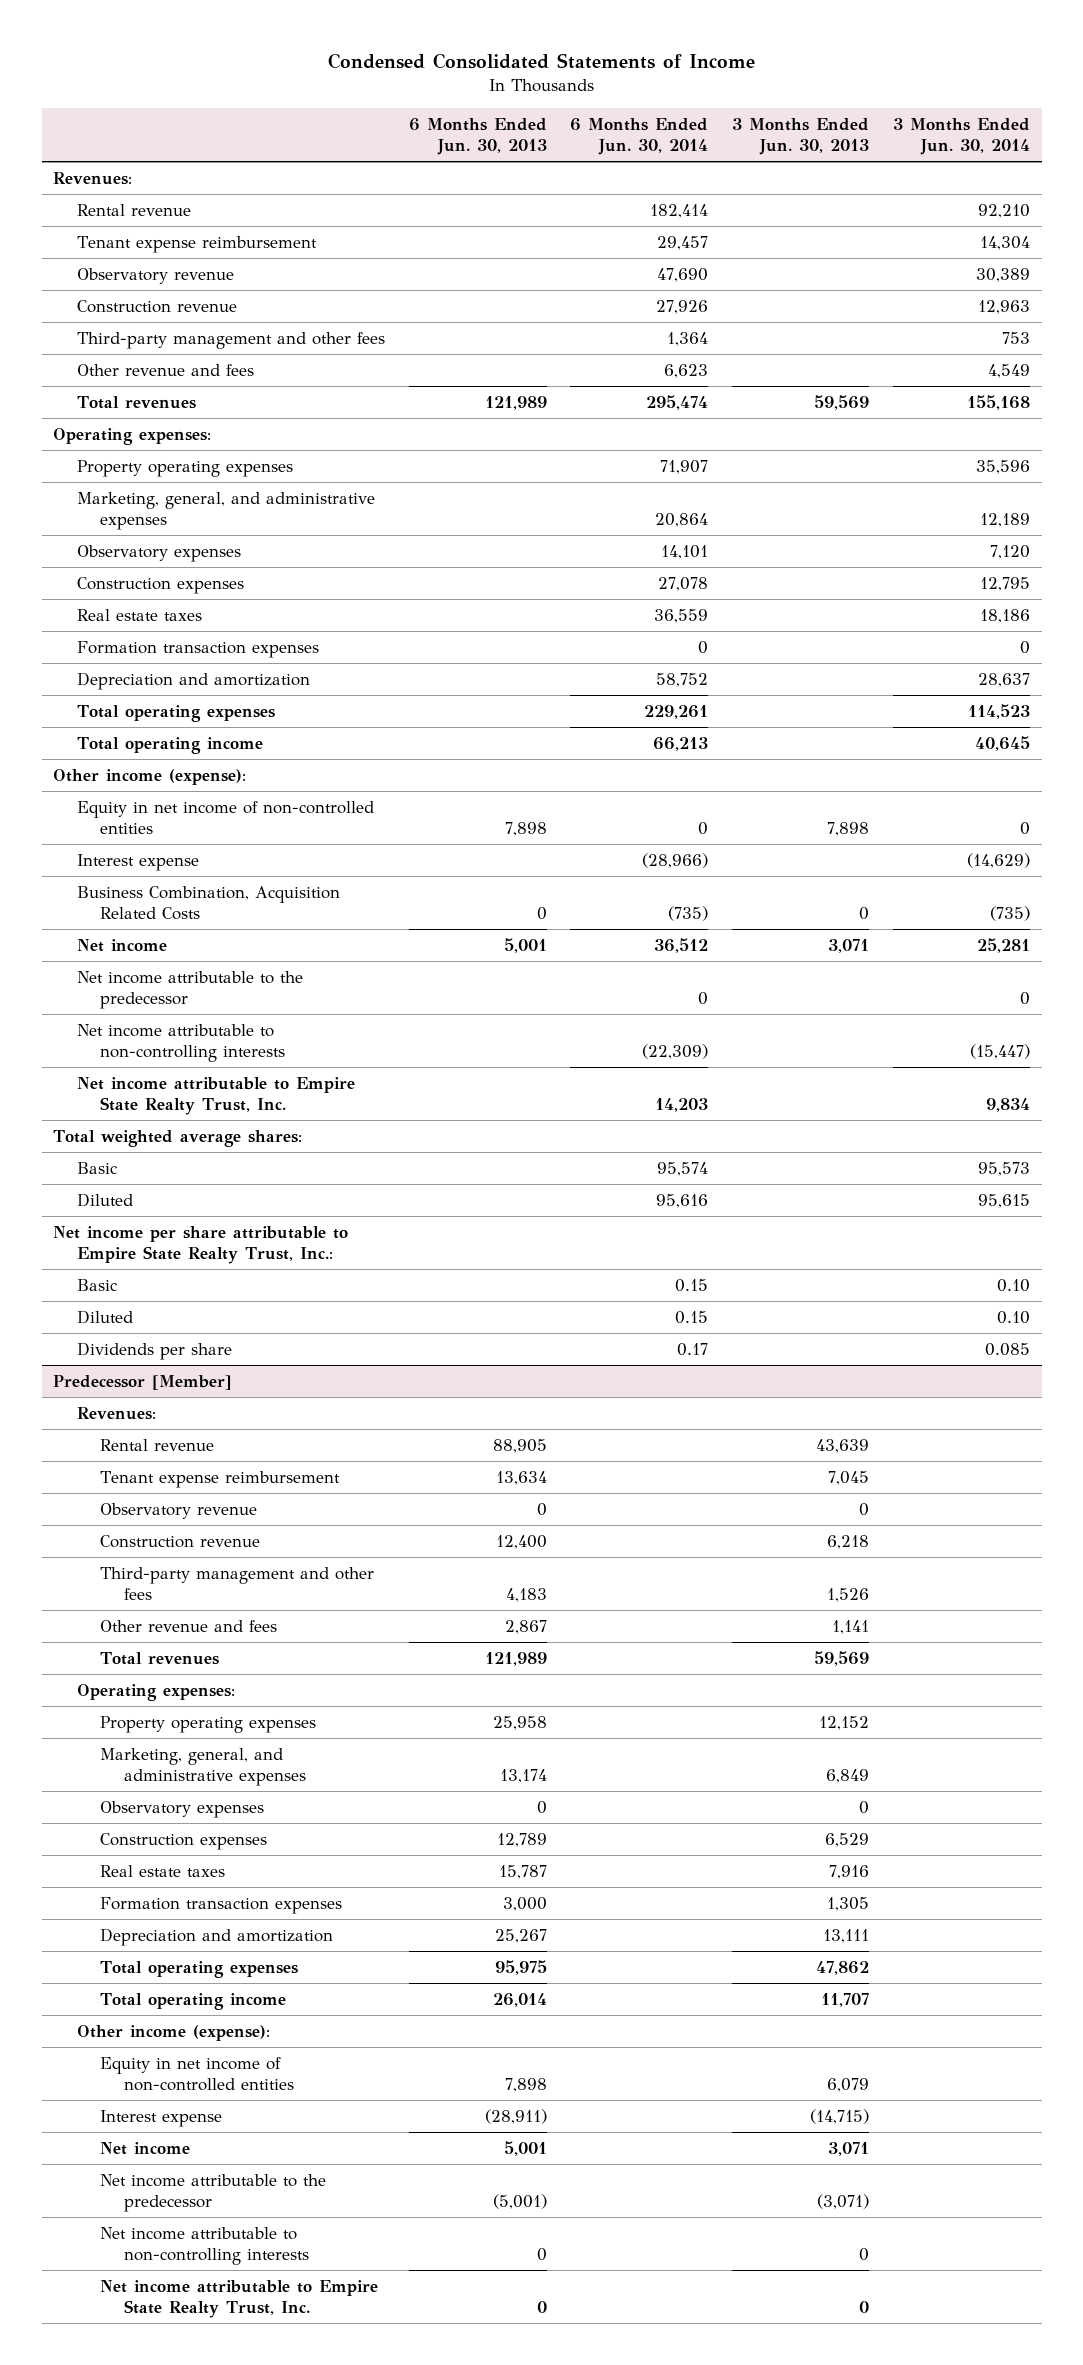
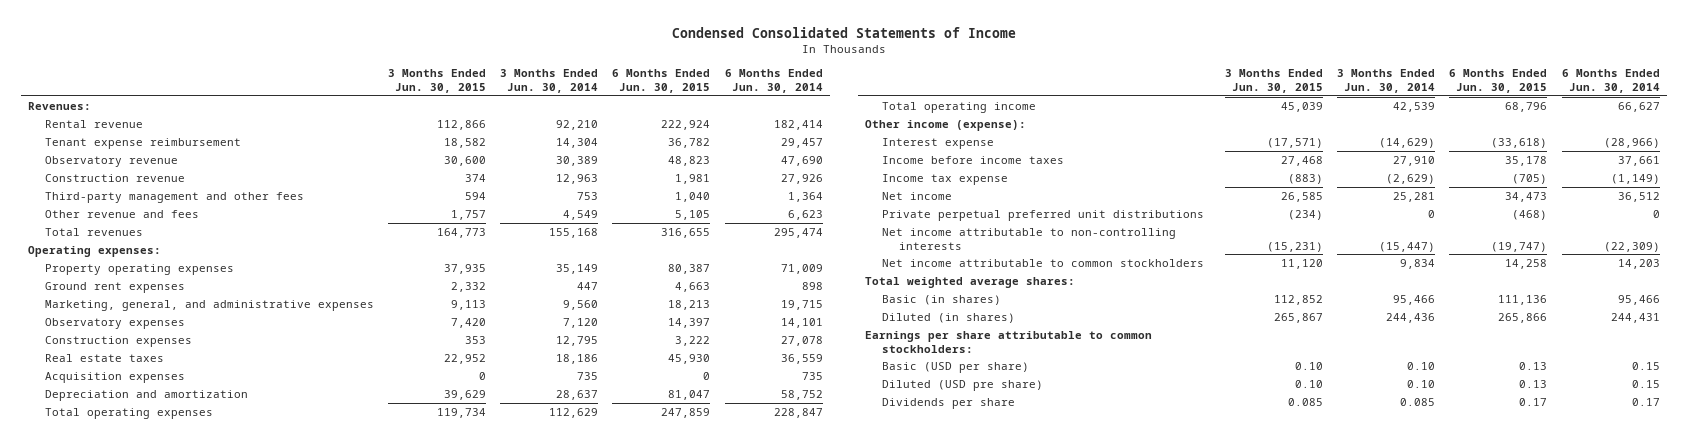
- | 6 Months Ended Jun. 30, 2013 | 6 Months Ended Jun. 30, 2014 | 3 Months Ended Jun. 30, 2013 | 3 Months Ended Jun. 30, 2014
+ | 3 Months Ended Jun. 30, 2015 | 3 Months Ended Jun. 30, 2014 | 6 Months Ended Jun. 30, 2015 | 6 Months Ended Jun. 30, 2014
- Property operating expenses | | 71,907 | | 35,596
- Marketing, general, and administrative expenses | | 20,864 | | 12,189
+ Property operating expenses | 37,935 | 35,149 | 80,387 | 71,009
+ Ground rent expenses | 2,332 | 447 | 4,663 | 898
+ Marketing, general, and administrative expenses | 9,113 | 9,560 | 18,213 | 19,715
- Formation transaction expenses | | 0 | | 0
+ Acquisition expenses | 0 | 735 | 0 | 735
- Total operating expenses | | 229,261 | | 114,523
- Total operating income | | 66,213 | | 40,645
+ Total operating expenses | 119,734 | 112,629 | 247,859 | 228,847
+ Total operating income | 45,039 | 42,539 | 68,796 | 66,627
- Equity in net income of non-controlled entities | 7,898 | 0 | 7,898 | 0
- Business Combination, Acquisition Related Costs | 0 | (735) | 0 | (735)
+ Income before income taxes | 27,468 | 27,910 | 35,178 | 37,661
+ Income tax expense | (883) | (2,629) | (705) | (1,149)
- Net income attributable to the predecessor | | 0 | | 0
+ Private perpetual preferred unit distributions | (234) | 0 | (468) | 0
- Net income attributable to Empire State Realty Trust, Inc. | | 14,203 | | 9,834
+ Net income attributable to common stockholders | 11,120 | 9,834 | 14,258 | 14,203
- Basic | | 95,574 | | 95,573
- Diluted | | 95,616 | | 95,615
- Net income per share attributable to Empire State Realty Trust, Inc.:
- Basic | | 0.15 | | 0.10
- Diluted | | 0.15 | | 0.10
+ Basic (in shares) | 112,852 | 95,466 | 111,136 | 95,466
+ Diluted (in shares) | 265,867 | 244,436 | 265,866 | 244,431
+ Earnings per share attributable to common stockholders:
+ Basic (USD per share) | 0.10 | 0.10 | 0.13 | 0.15
+ Diluted (USD pre share) | 0.10 | 0.10 | 0.13 | 0.15
- Predecessor [Member]
- Revenues:
- Rental revenue | 88,905 | | 43,639 |
- Tenant expense reimbursement | 13,634 | | 7,045 |
- Observatory revenue | 0 | | 0 |
- Construction revenue | 12,400 | | 6,218 |
- Third-party management and other fees | 4,183 | | 1,526 |
- Other revenue and fees | 2,867 | | 1,141 |
- Total revenues | 121,989 | | 59,569 |
- Operating expenses:
- Property operating expenses | 25,958 | | 12,152 |
- Marketing, general, and administrative expenses | 13,174 | | 6,849 |
- Observatory expenses | 0 | | 0 |
- Construction expenses | 12,789 | | 6,529 |
- Real estate taxes | 15,787 | | 7,916 |
- Formation transaction expenses | 3,000 | | 1,305 |
- Depreciation and amortization | 25,267 | | 13,111 |
- Total operating expenses | 95,975 | | 47,862 |
- Total operating income | 26,014 | | 11,707 |
- Other income (expense):
- Equity in net income of non-controlled entities | 7,898 | | 6,079 |
- Interest expense | (28,911) | | (14,715) |
- Net income | 5,001 | | 3,071 |
- Net income attributable to the predecessor | (5,001) | | (3,071) |
- Net income attributable to non-controlling interests | 0 | | 0 |
- Net income attributable to Empire State Realty Trust, Inc. | 0 | | 0 |

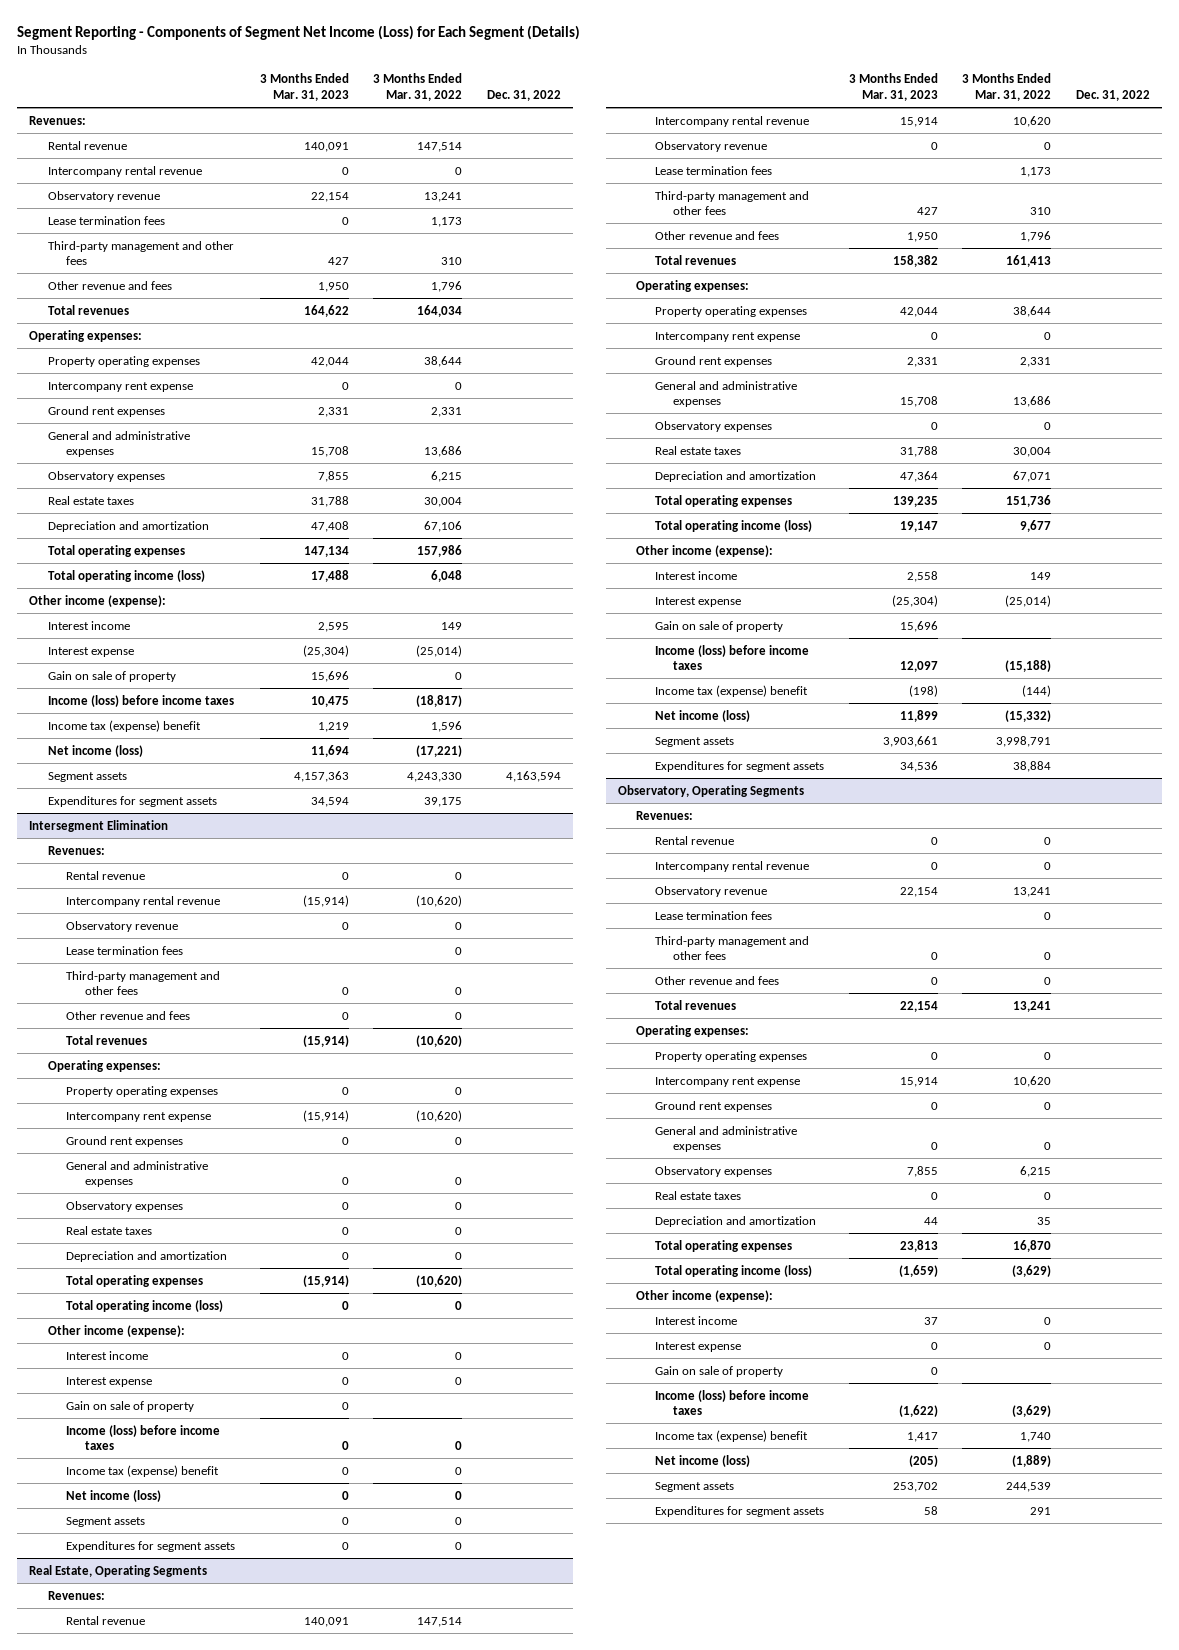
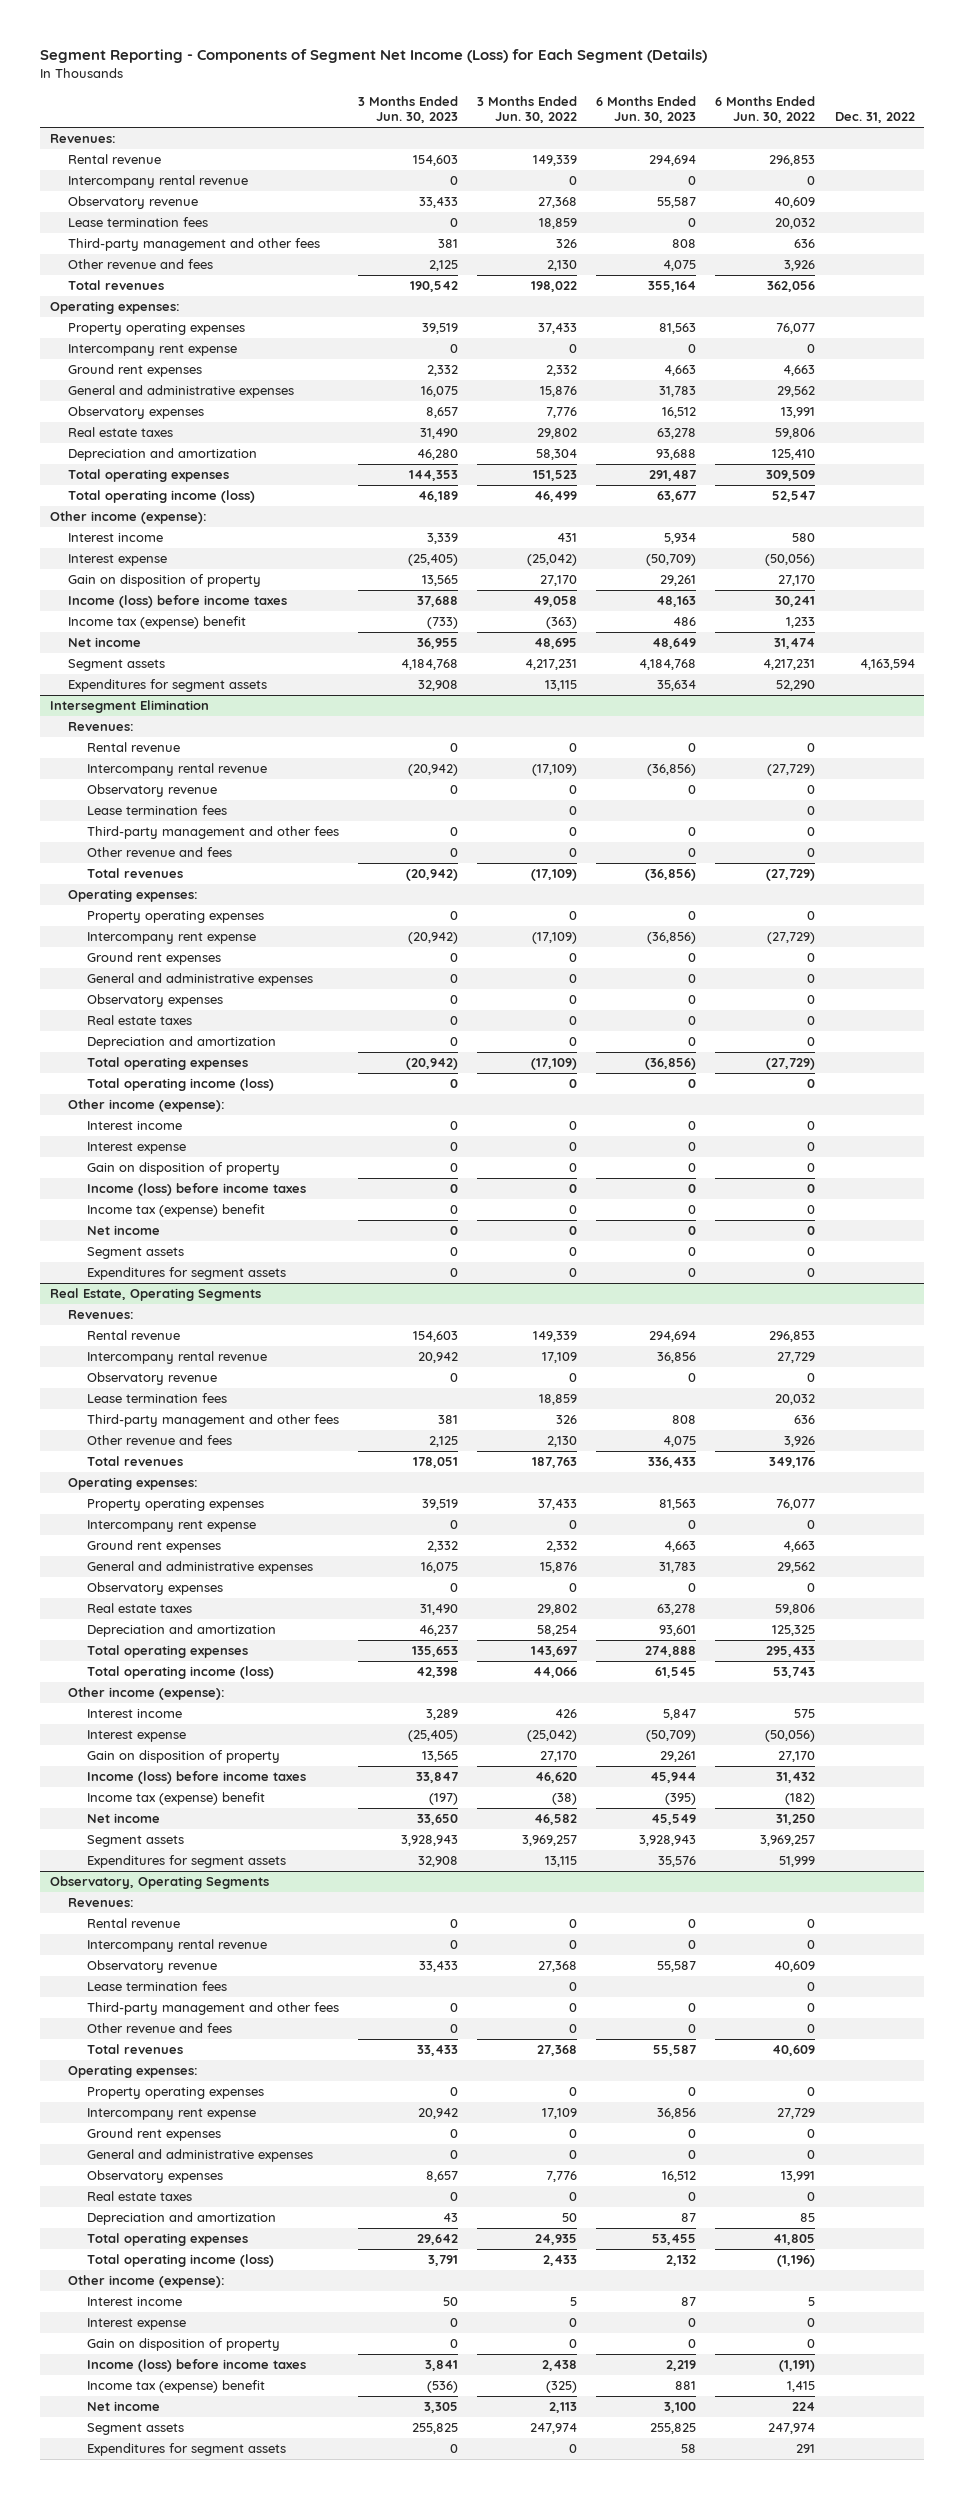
- | 3 Months Ended Mar. 31, 2023 | 3 Months Ended Mar. 31, 2022 | Dec. 31, 2022
+ | 3 Months Ended Jun. 30, 2023 | 3 Months Ended Jun. 30, 2022 | 6 Months Ended Jun. 30, 2023 | 6 Months Ended Jun. 30, 2022 | Dec. 31, 2022
- Gain on sale of property | 15,696 | 0 |
+ Gain on disposition of property | 13,565 | 27,170 | 29,261 | 27,170 |
- Net income (loss) | 11,694 | (17,221) |
+ Net income | 36,955 | 48,695 | 48,649 | 31,474 |
@ Intersegment Elimination
- Gain on sale of property | 0 | |
+ Gain on disposition of property | 0 | 0 | 0 | 0 |
- Net income (loss) | 0 | 0 |
+ Net income | 0 | 0 | 0 | 0 |
@ Real Estate, Operating Segments
- Gain on sale of property | 15,696 | |
+ Gain on disposition of property | 13,565 | 27,170 | 29,261 | 27,170 |
- Net income (loss) | 11,899 | (15,332) |
+ Net income | 33,650 | 46,582 | 45,549 | 31,250 |
@ Observatory, Operating Segments
- Gain on sale of property | 0 | |
+ Gain on disposition of property | 0 | 0 | 0 | 0 |
- Net income (loss) | (205) | (1,889) |
+ Net income | 3,305 | 2,113 | 3,100 | 224 |

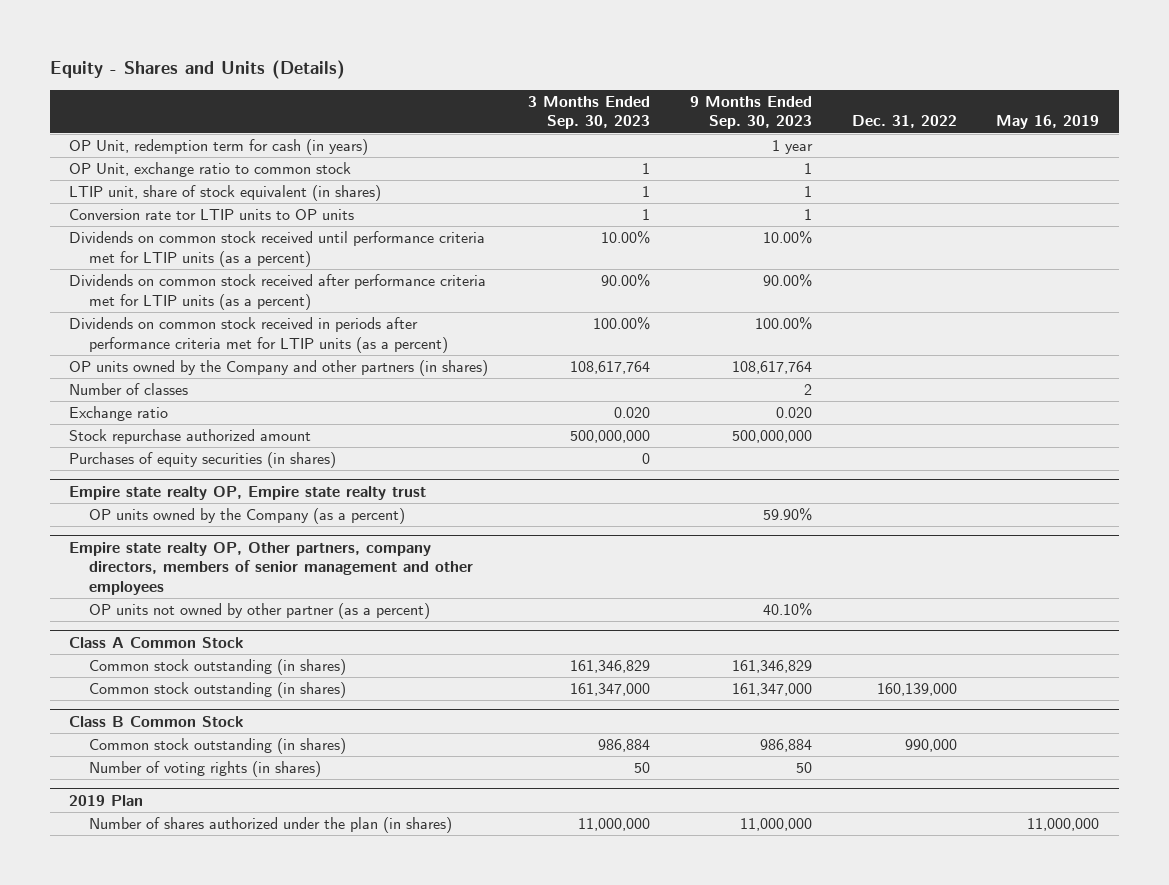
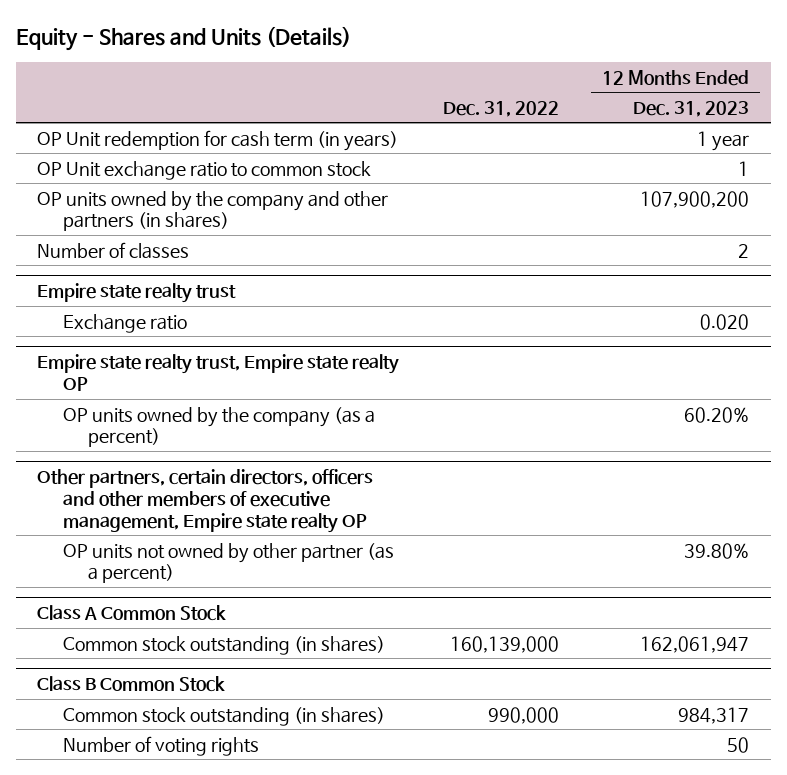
- | 3 Months Ended Sep. 30, 2023 | 9 Months Ended Sep. 30, 2023 | Dec. 31, 2022 | May 16, 2019
+ | Dec. 31, 2022 | 12 Months Ended Dec. 31, 2023
- OP Unit, redemption term for cash (in years) | | 1 year | |
- OP Unit, exchange ratio to common stock | 1 | 1 | |
- LTIP unit, share of stock equivalent (in shares) | 1 | 1 | |
- Conversion rate tor LTIP units to OP units | 1 | 1 | |
- Dividends on common stock received until performance criteria met for LTIP units (as a percent) | 10.00% | 10.00% | |
- Dividends on common stock received after performance criteria met for LTIP units (as a percent) | 90.00% | 90.00% | |
- Dividends on common stock received in periods after performance criteria met for LTIP units (as a percent) | 100.00% | 100.00% | |
- OP units owned by the Company and other partners (in shares) | 108,617,764 | 108,617,764 | |
+ OP Unit redemption for cash term (in years) | | 1 year
+ OP Unit exchange ratio to common stock | | 1
+ OP units owned by the company and other partners (in shares) | | 107,900,200
- Exchange ratio | 0.020 | 0.020 | |
- Stock repurchase authorized amount | 500,000,000 | 500,000,000 | |
- Purchases of equity securities (in shares) | 0 | | |
- Empire state realty OP, Empire state realty trust
- OP units owned by the Company (as a percent) | | 59.90% | |
- Empire state realty OP, Other partners, company directors, members of senior management and other employees
+ Empire state realty trust
+ Exchange ratio | | 0.020
+ Empire state realty trust, Empire state realty OP
+ OP units owned by the company (as a percent) | | 60.20%
+ Other partners, certain directors, officers and other members of executive management, Empire state realty OP
@ Class A Common Stock
- Common stock outstanding (in shares) | 161,346,829 | 161,346,829 | |
@ Class B Common Stock
- Number of voting rights (in shares) | 50 | 50 | |
- 2019 Plan
- Number of shares authorized under the plan (in shares) | 11,000,000 | 11,000,000 | | 11,000,000
@ Class B Common Stock
+ Number of voting rights | | 50

